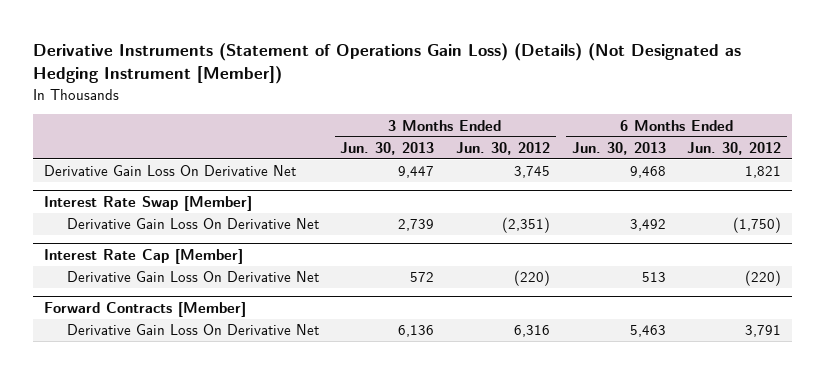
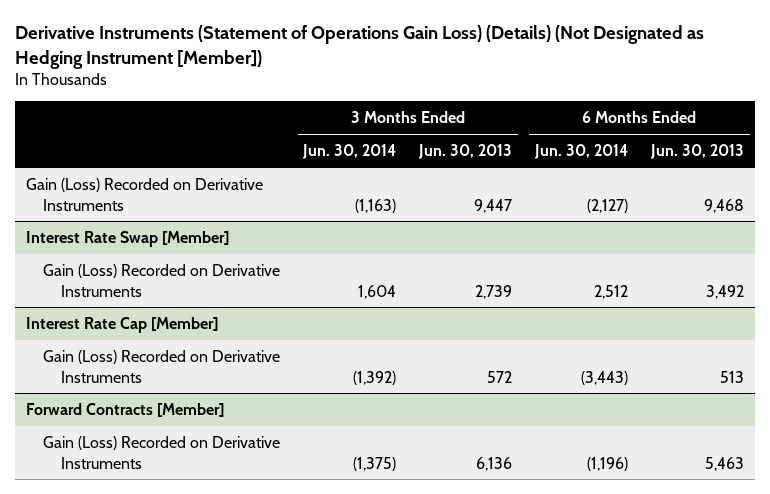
- | 3 Months Ended Jun. 30, 2013 | 3 Months Ended Jun. 30, 2012 | 6 Months Ended Jun. 30, 2013 | 6 Months Ended Jun. 30, 2012
+ | 3 Months Ended Jun. 30, 2014 | 3 Months Ended Jun. 30, 2013 | 6 Months Ended Jun. 30, 2014 | 6 Months Ended Jun. 30, 2013
- Derivative Gain Loss On Derivative Net | 9,447 | 3,745 | 9,468 | 1,821
+ Gain (Loss) Recorded on Derivative Instruments | (1,163) | 9,447 | (2,127) | 9,468
@ Interest Rate Swap [Member]
- Derivative Gain Loss On Derivative Net | 2,739 | (2,351) | 3,492 | (1,750)
+ Gain (Loss) Recorded on Derivative Instruments | 1,604 | 2,739 | 2,512 | 3,492
@ Interest Rate Cap [Member]
- Derivative Gain Loss On Derivative Net | 572 | (220) | 513 | (220)
+ Gain (Loss) Recorded on Derivative Instruments | (1,392) | 572 | (3,443) | 513
@ Forward Contracts [Member]
- Derivative Gain Loss On Derivative Net | 6,136 | 6,316 | 5,463 | 3,791
+ Gain (Loss) Recorded on Derivative Instruments | (1,375) | 6,136 | (1,196) | 5,463

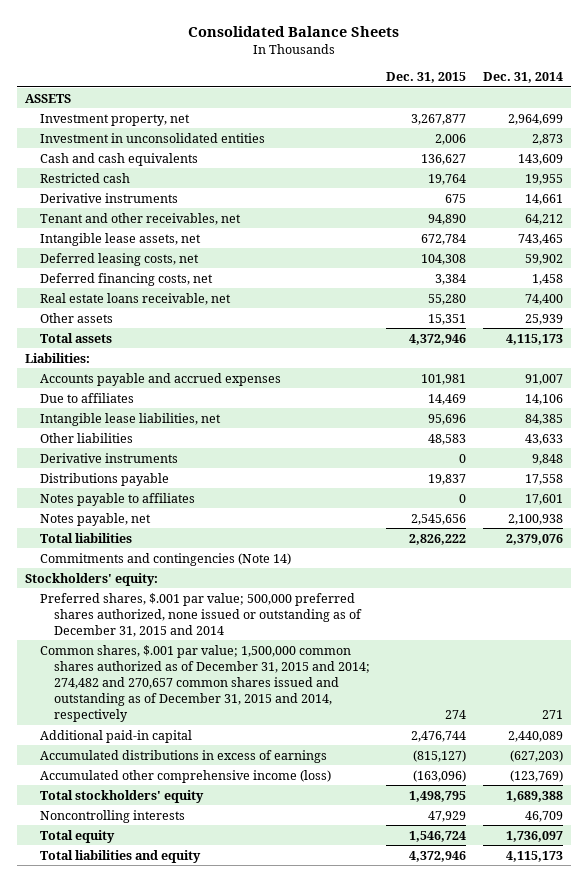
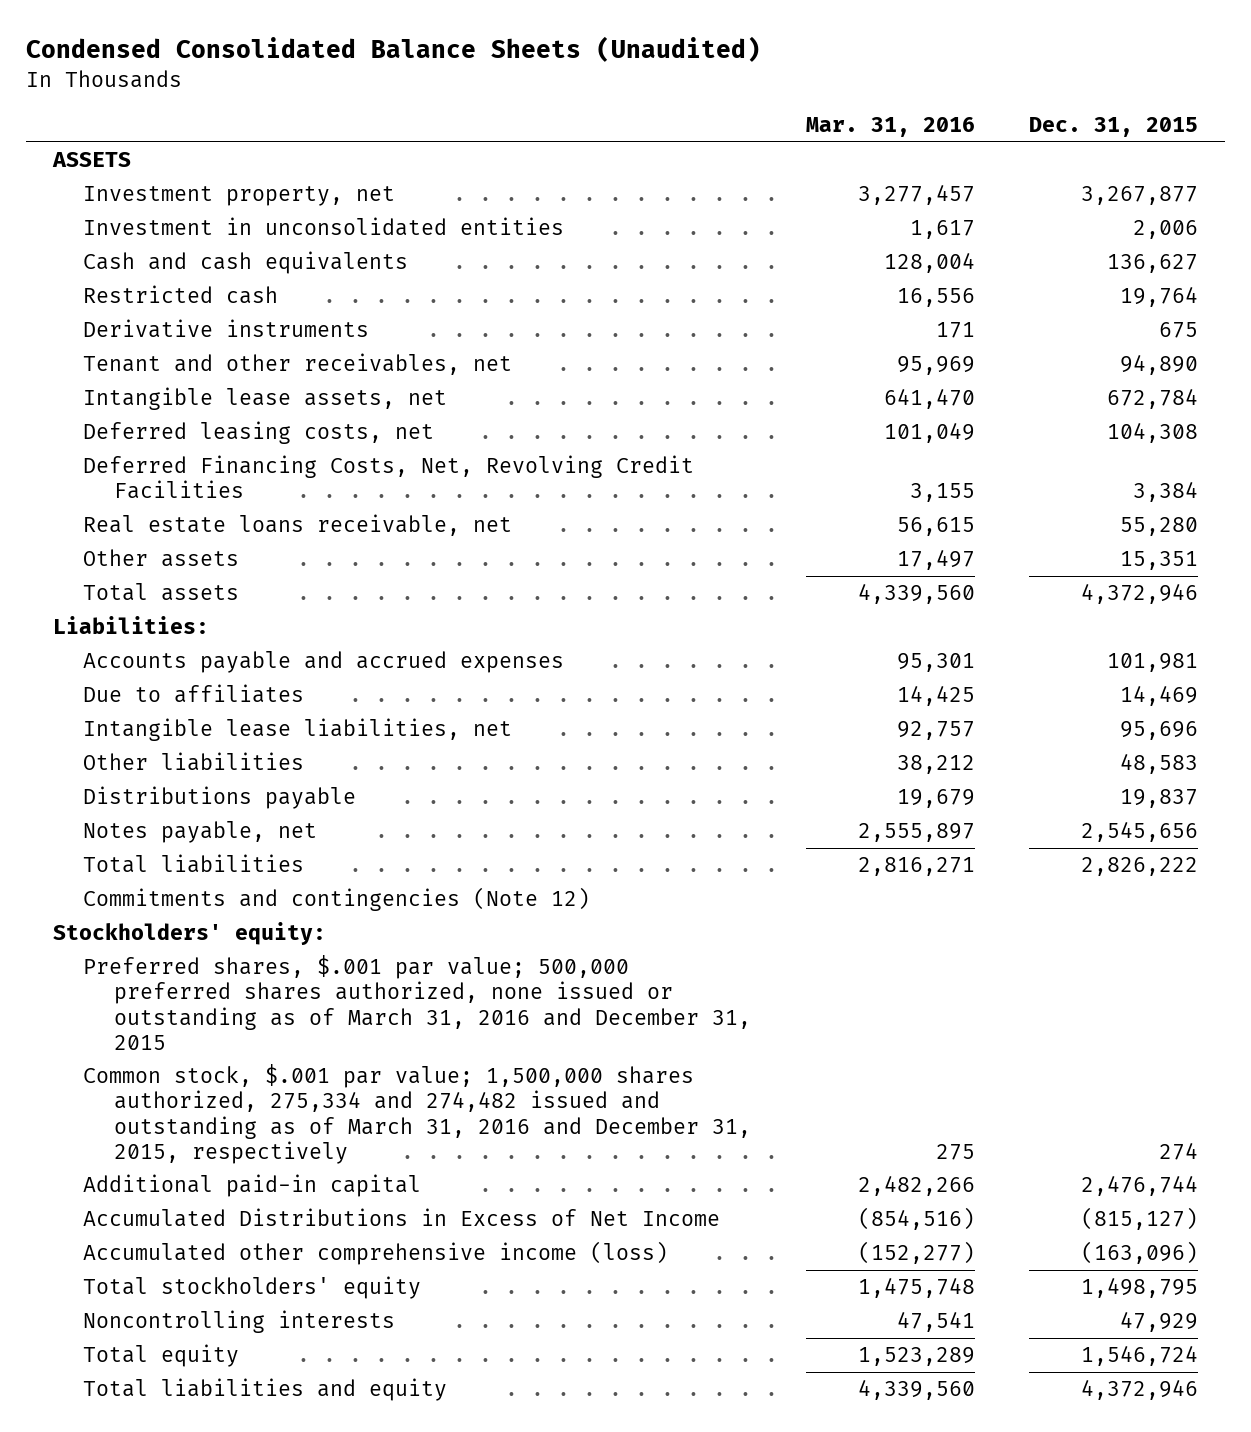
- Consolidated Balance Sheets
+ Condensed Consolidated Balance Sheets (Unaudited)
- | Dec. 31, 2015 | Dec. 31, 2014
+ | Mar. 31, 2016 | Dec. 31, 2015
- Deferred financing costs, net | 3,384 | 1,458
+ Deferred Financing Costs, Net, Revolving Credit Facilities | 3,155 | 3,384
- Derivative instruments | 0 | 9,848
- Notes payable to affiliates | 0 | 17,601
- Commitments and contingencies (Note 14)
+ Commitments and contingencies (Note 12)
- Preferred shares, $.001 par value; 500,000 preferred shares authorized, none issued or outstanding as of December 31, 2015 and 2014
- Common shares, $.001 par value; 1,500,000 common shares authorized as of December 31, 2015 and 2014; 274,482 and 270,657 common shares issued and outstanding as of December 31, 2015 and 2014, respectively | 274 | 271
+ Preferred shares, $.001 par value; 500,000 preferred shares authorized, none issued or outstanding as of March 31, 2016 and December 31, 2015
+ Common stock, $.001 par value; 1,500,000 shares authorized, 275,334 and 274,482 issued and outstanding as of March 31, 2016 and December 31, 2015, respectively | 275 | 274
- Accumulated distributions in excess of earnings | (815,127) | (627,203)
+ Accumulated Distributions in Excess of Net Income | (854,516) | (815,127)

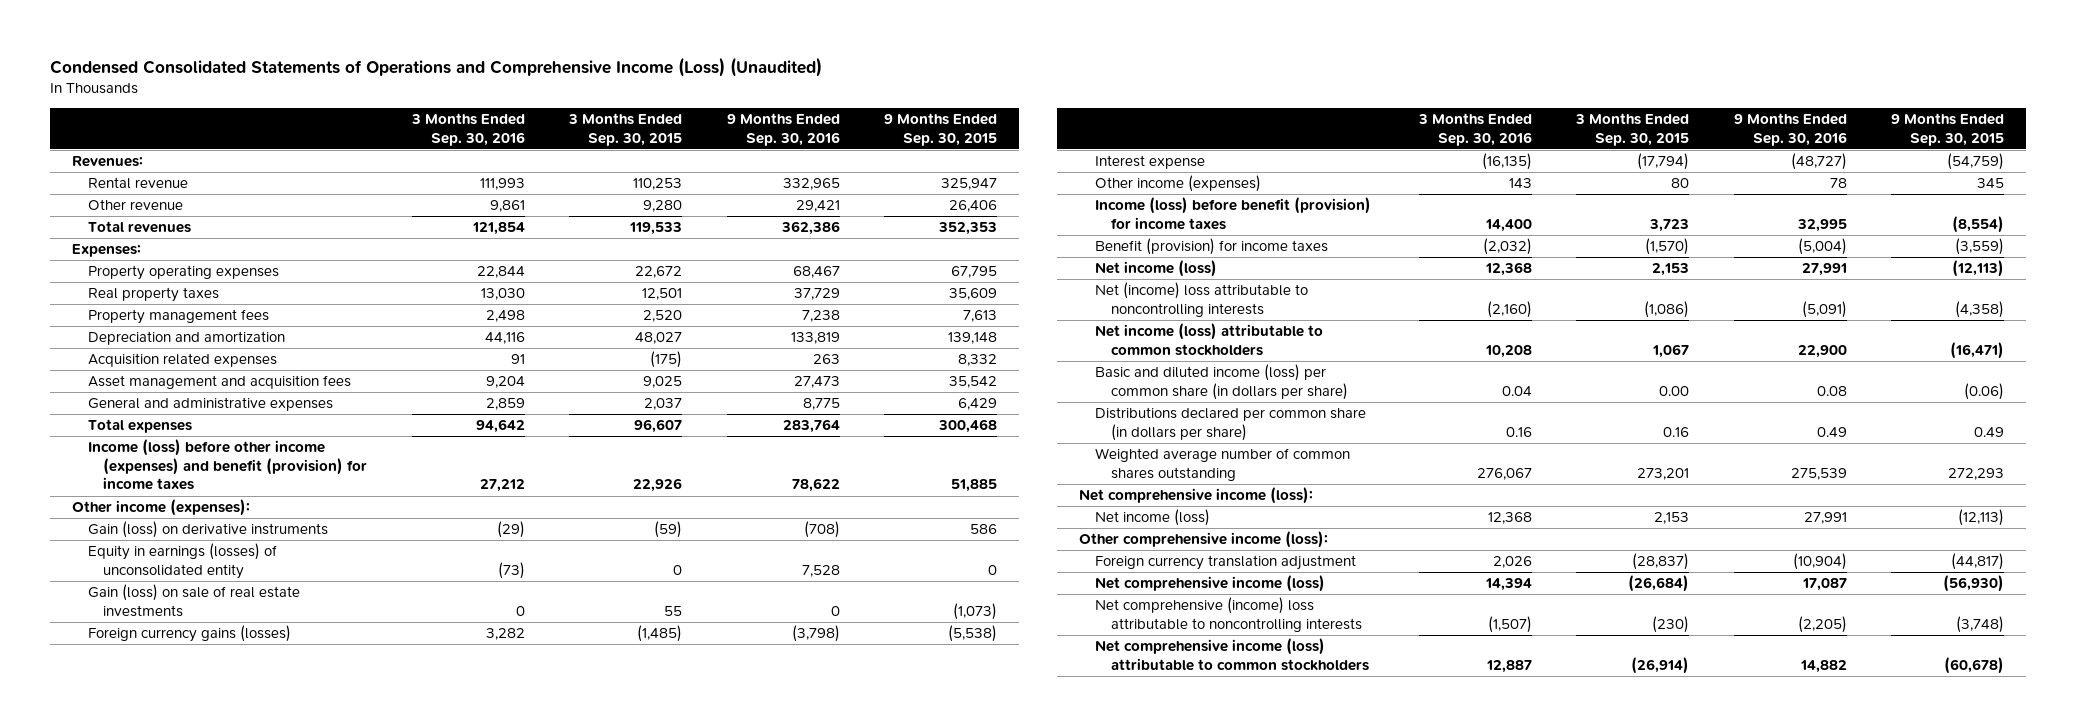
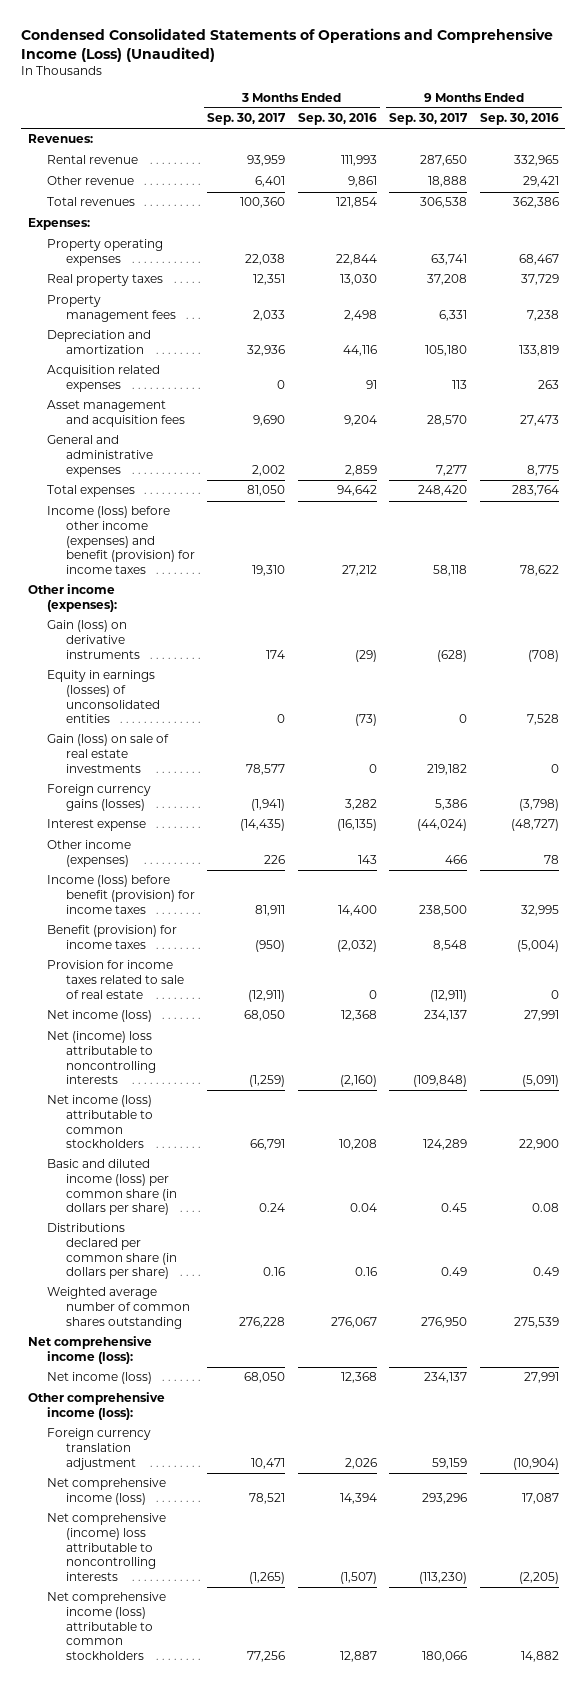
- | 3 Months Ended Sep. 30, 2016 | 3 Months Ended Sep. 30, 2015 | 9 Months Ended Sep. 30, 2016 | 9 Months Ended Sep. 30, 2015
+ | 3 Months Ended Sep. 30, 2017 | 3 Months Ended Sep. 30, 2016 | 9 Months Ended Sep. 30, 2017 | 9 Months Ended Sep. 30, 2016
- Equity in earnings (losses) of unconsolidated entity | (73) | 0 | 7,528 | 0
+ Equity in earnings (losses) of unconsolidated entities | 0 | (73) | 0 | 7,528
+ Provision for income taxes related to sale of real estate | (12,911) | 0 | (12,911) | 0

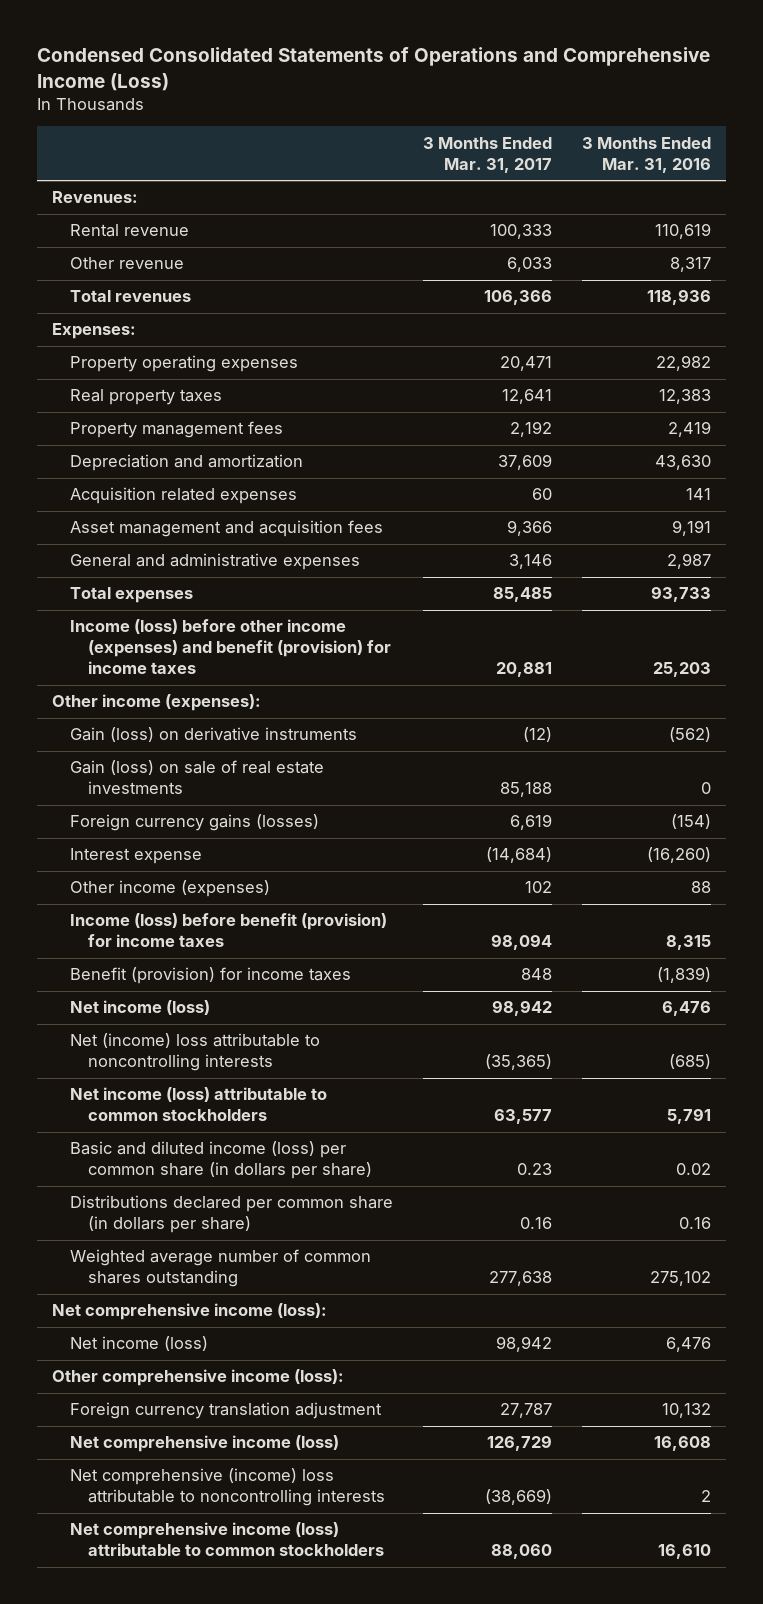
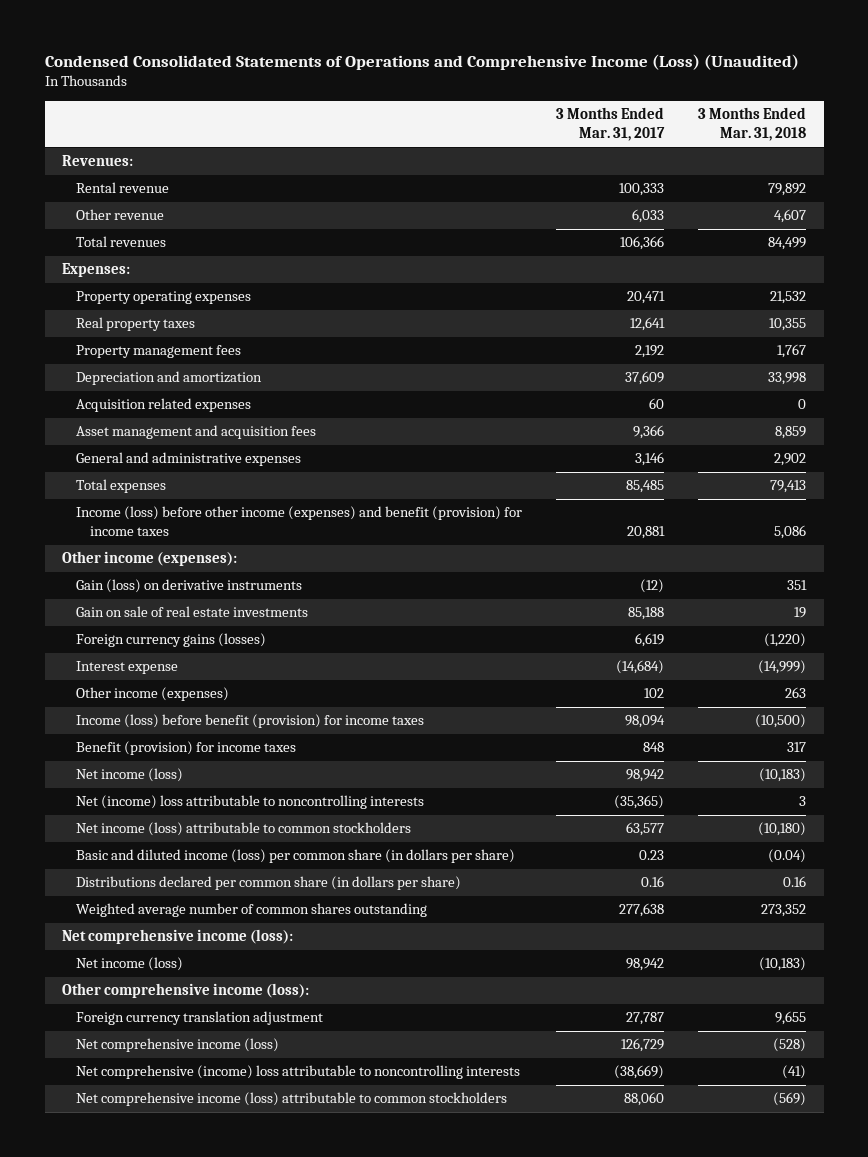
- Condensed Consolidated Statements of Operations and Comprehensive Income (Loss)
+ Condensed Consolidated Statements of Operations and Comprehensive Income (Loss) (Unaudited)
- | 3 Months Ended Mar. 31, 2017 | 3 Months Ended Mar. 31, 2016
+ | 3 Months Ended Mar. 31, 2017 | 3 Months Ended Mar. 31, 2018
- Gain (loss) on sale of real estate investments | 85,188 | 0
+ Gain on sale of real estate investments | 85,188 | 19

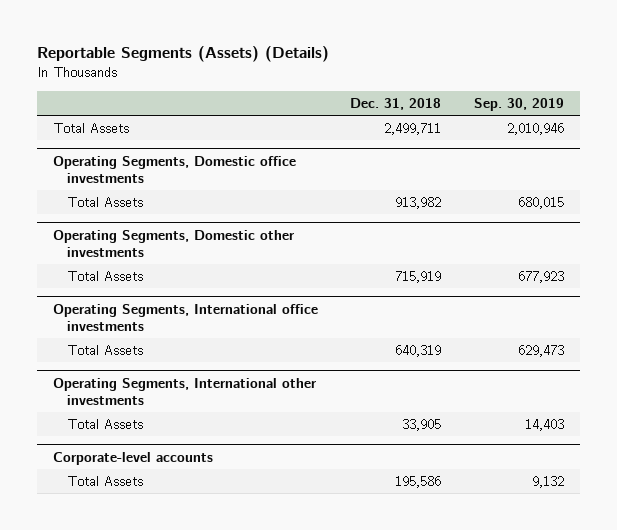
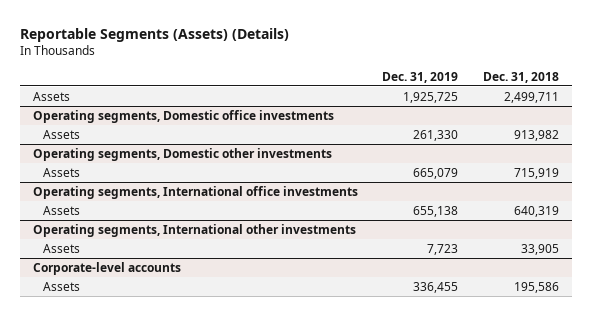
- | Dec. 31, 2018 | Sep. 30, 2019
+ | Dec. 31, 2019 | Dec. 31, 2018
- Total Assets | 2,499,711 | 2,010,946
- Operating Segments, Domestic office investments
- Total Assets | 913,982 | 680,015
- Operating Segments, Domestic other investments
- Total Assets | 715,919 | 677,923
- Operating Segments, International office investments
- Total Assets | 640,319 | 629,473
- Operating Segments, International other investments
- Total Assets | 33,905 | 14,403
+ Assets | 1,925,725 | 2,499,711
+ Operating segments, Domestic office investments
+ Assets | 261,330 | 913,982
+ Operating segments, Domestic other investments
+ Assets | 665,079 | 715,919
+ Operating segments, International office investments
+ Assets | 655,138 | 640,319
+ Operating segments, International other investments
+ Assets | 7,723 | 33,905
@ Corporate-level accounts
- Total Assets | 195,586 | 9,132
+ Assets | 336,455 | 195,586

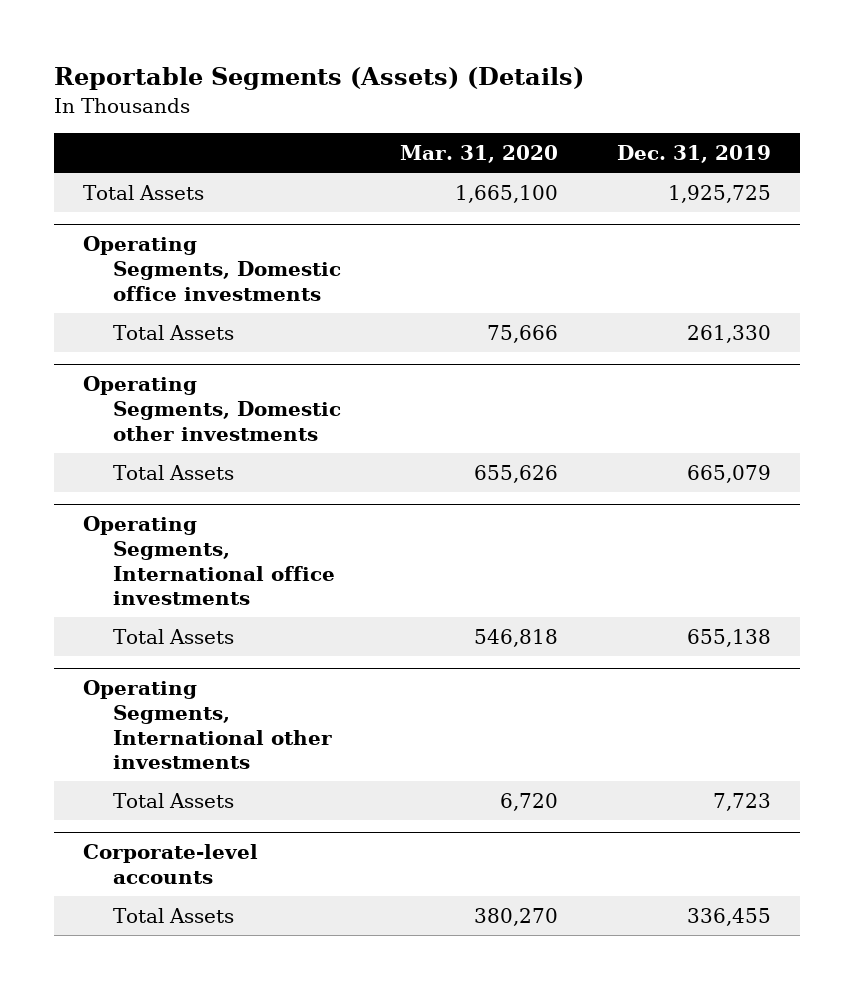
- | Dec. 31, 2019 | Dec. 31, 2018
+ | Mar. 31, 2020 | Dec. 31, 2019
- Assets | 1,925,725 | 2,499,711
- Operating segments, Domestic office investments
- Assets | 261,330 | 913,982
- Operating segments, Domestic other investments
- Assets | 665,079 | 715,919
- Operating segments, International office investments
- Assets | 655,138 | 640,319
- Operating segments, International other investments
- Assets | 7,723 | 33,905
+ Total Assets | 1,665,100 | 1,925,725
+ Operating Segments, Domestic office investments
+ Total Assets | 75,666 | 261,330
+ Operating Segments, Domestic other investments
+ Total Assets | 655,626 | 665,079
+ Operating Segments, International office investments
+ Total Assets | 546,818 | 655,138
+ Operating Segments, International other investments
+ Total Assets | 6,720 | 7,723
@ Corporate-level accounts
- Assets | 336,455 | 195,586
+ Total Assets | 380,270 | 336,455

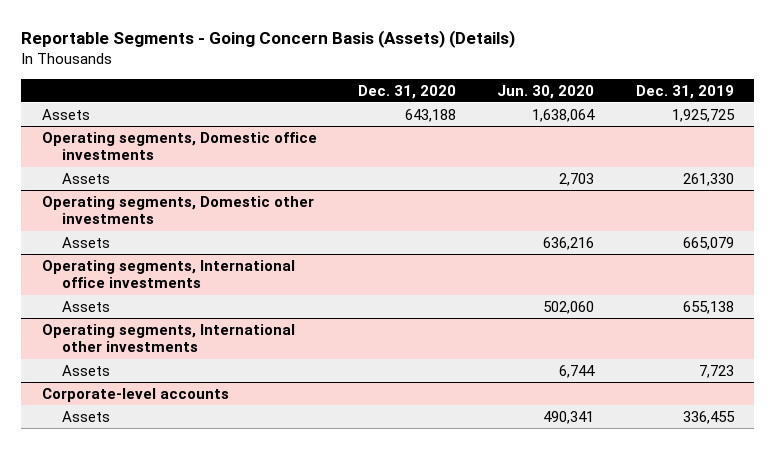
- Reportable Segments (Assets) (Details)
+ Reportable Segments - Going Concern Basis (Assets) (Details)
- | Mar. 31, 2020 | Dec. 31, 2019
+ | Dec. 31, 2020 | Jun. 30, 2020 | Dec. 31, 2019
- Total Assets | 1,665,100 | 1,925,725
- Operating Segments, Domestic office investments
- Total Assets | 75,666 | 261,330
- Operating Segments, Domestic other investments
- Total Assets | 655,626 | 665,079
- Operating Segments, International office investments
- Total Assets | 546,818 | 655,138
- Operating Segments, International other investments
- Total Assets | 6,720 | 7,723
+ Assets | 643,188 | 1,638,064 | 1,925,725
+ Operating segments, Domestic office investments
+ Assets | | 2,703 | 261,330
+ Operating segments, Domestic other investments
+ Assets | | 636,216 | 665,079
+ Operating segments, International office investments
+ Assets | | 502,060 | 655,138
+ Operating segments, International other investments
+ Assets | | 6,744 | 7,723
@ Corporate-level accounts
- Total Assets | 380,270 | 336,455
+ Assets | | 490,341 | 336,455

